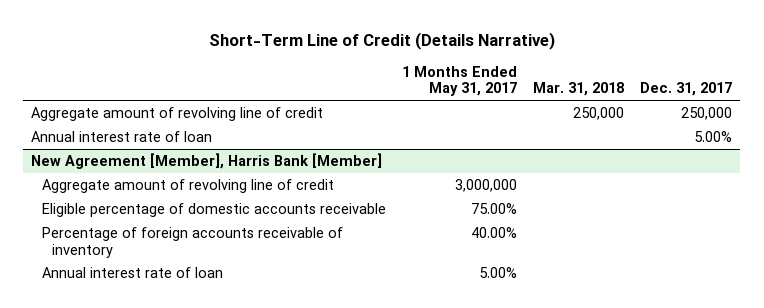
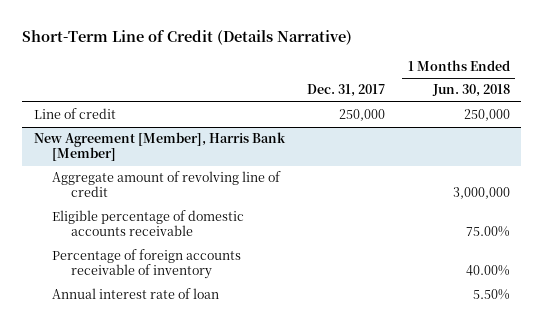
- | 1 Months Ended May 31, 2017 | Mar. 31, 2018 | Dec. 31, 2017
+ | Dec. 31, 2017 | 1 Months Ended Jun. 30, 2018
- Aggregate amount of revolving line of credit | | 250,000 | 250,000
- Annual interest rate of loan | | | 5.00%
+ Line of credit | 250,000 | 250,000

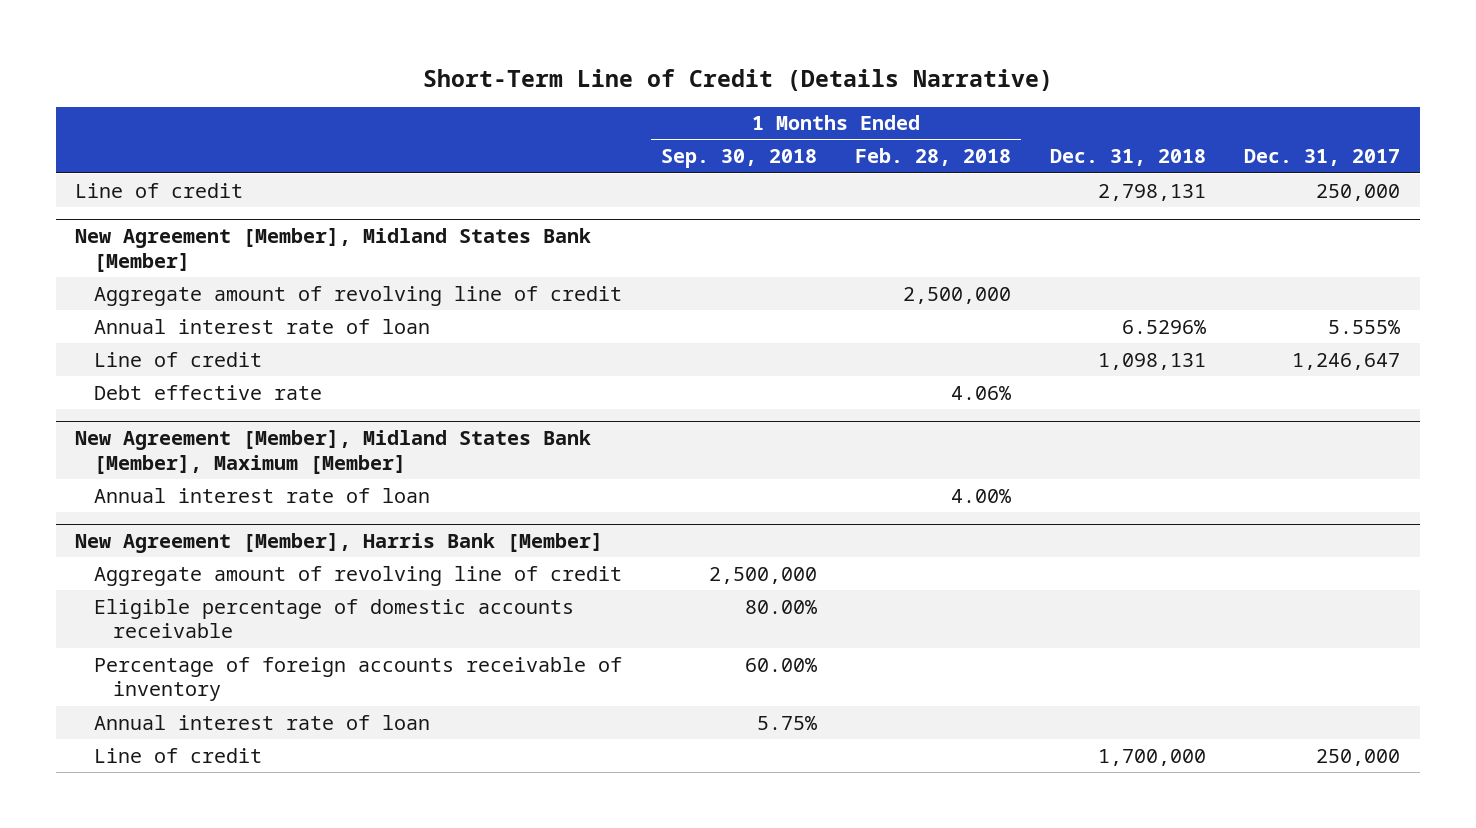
- | Dec. 31, 2017 | 1 Months Ended Jun. 30, 2018
+ | 1 Months Ended Sep. 30, 2018 | 1 Months Ended Feb. 28, 2018 | Dec. 31, 2018 | Dec. 31, 2017
+ New Agreement [Member], Midland States Bank [Member]
+ Aggregate amount of revolving line of credit | | 2,500,000 | |
+ Annual interest rate of loan | | | 6.5296% | 5.555%
+ Line of credit | | | 1,098,131 | 1,246,647
+ Debt effective rate | | 4.06% | |
+ New Agreement [Member], Midland States Bank [Member], Maximum [Member]
+ Annual interest rate of loan | | 4.00% | |
@ New Agreement [Member], Harris Bank [Member]
+ Line of credit | | | 1,700,000 | 250,000

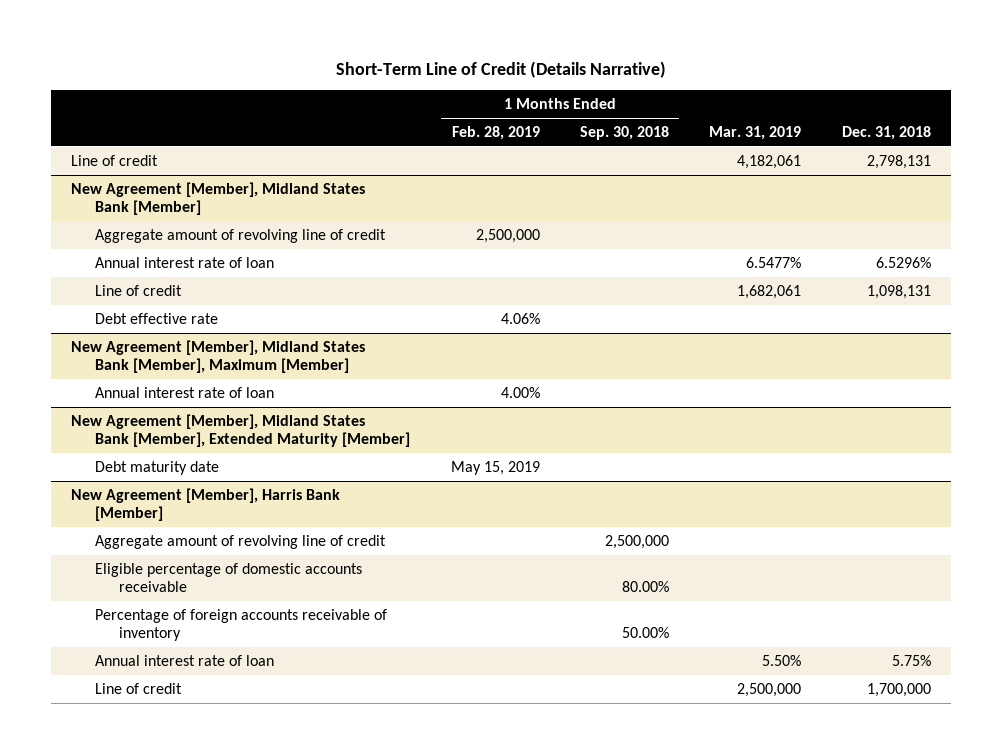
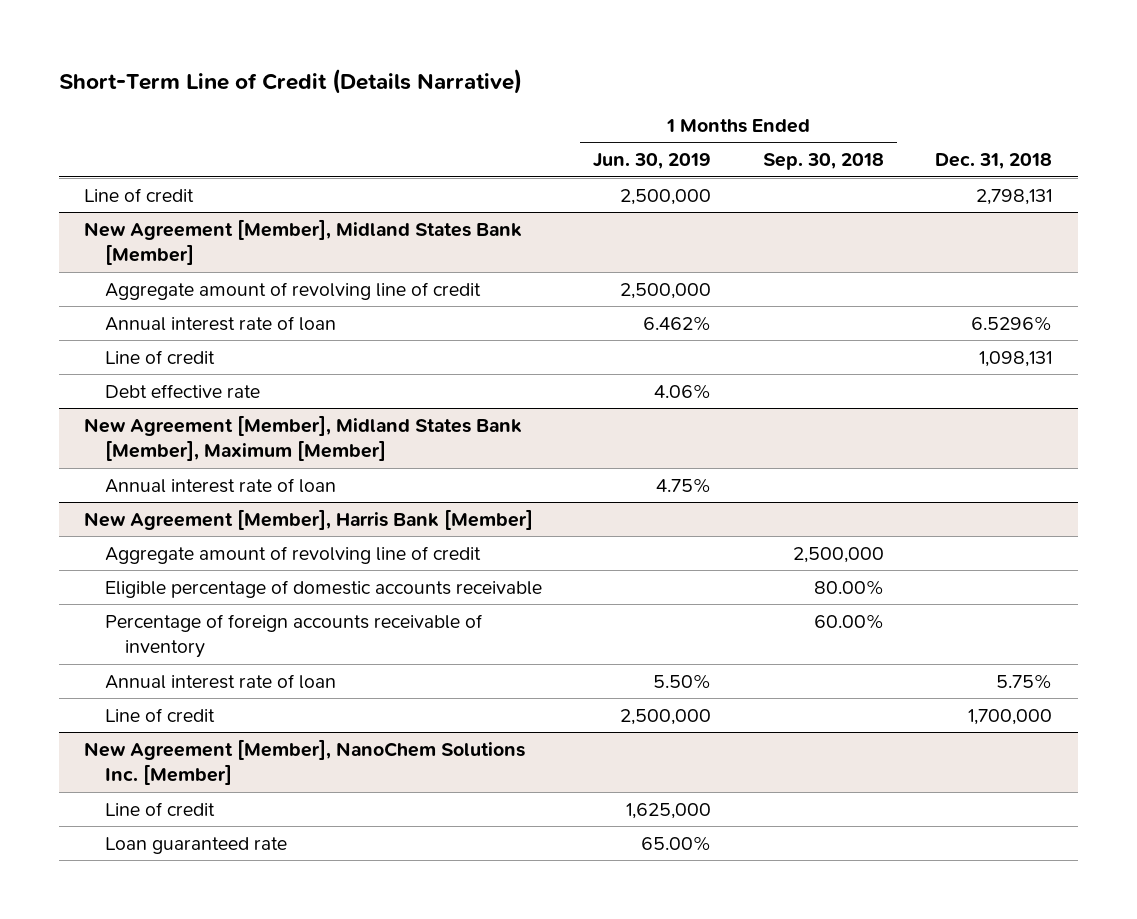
- | 1 Months Ended Feb. 28, 2019 | 1 Months Ended Sep. 30, 2018 | Mar. 31, 2019 | Dec. 31, 2018
+ | 1 Months Ended Jun. 30, 2019 | 1 Months Ended Sep. 30, 2018 | Dec. 31, 2018
- New Agreement [Member], Midland States Bank [Member], Extended Maturity [Member]
- Debt maturity date | May 15, 2019 | | |
@ New Agreement [Member], Harris Bank [Member]
- Percentage of foreign accounts receivable of inventory | | 50.00% | |
+ Percentage of foreign accounts receivable of inventory | | 60.00% |
+ New Agreement [Member], NanoChem Solutions Inc. [Member]
+ Line of credit | 1,625,000 | |
+ Loan guaranteed rate | 65.00% | |

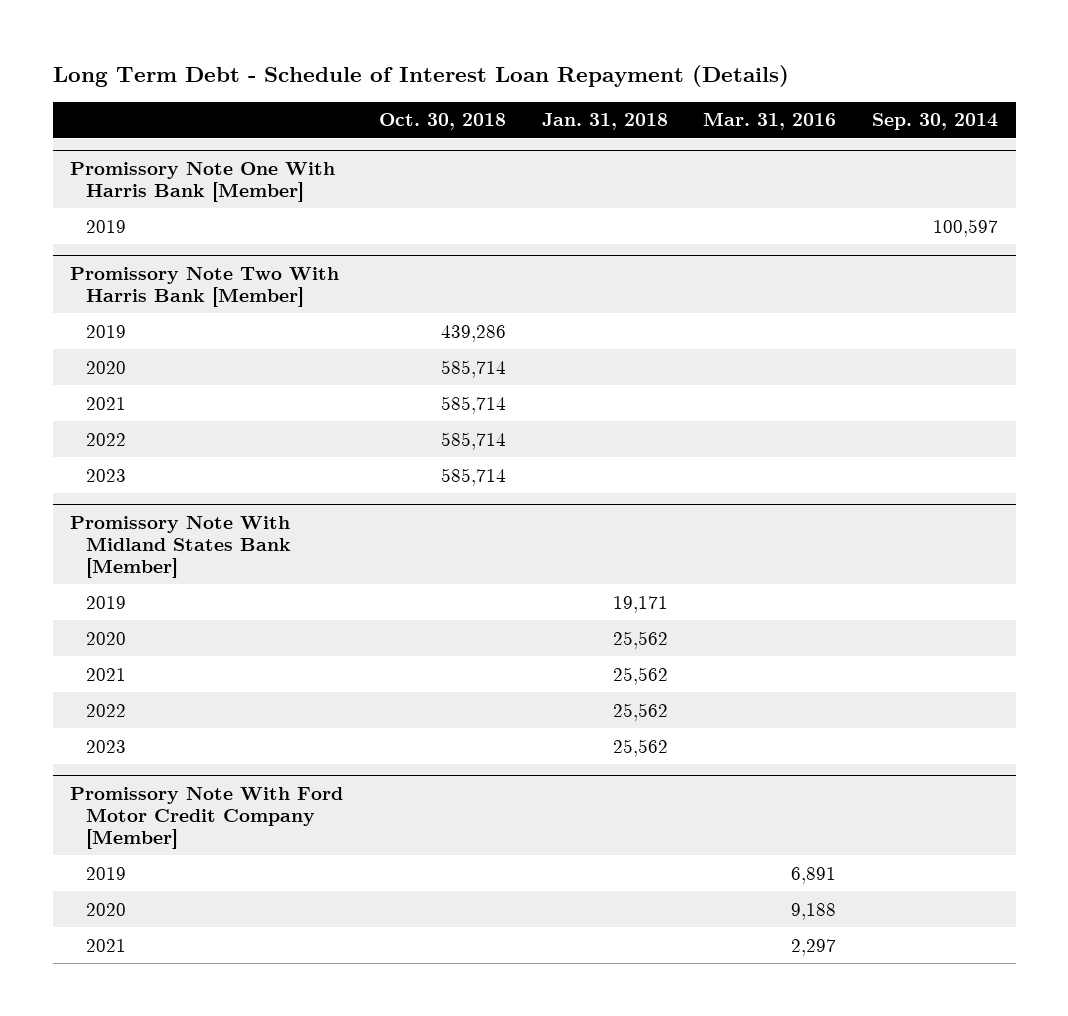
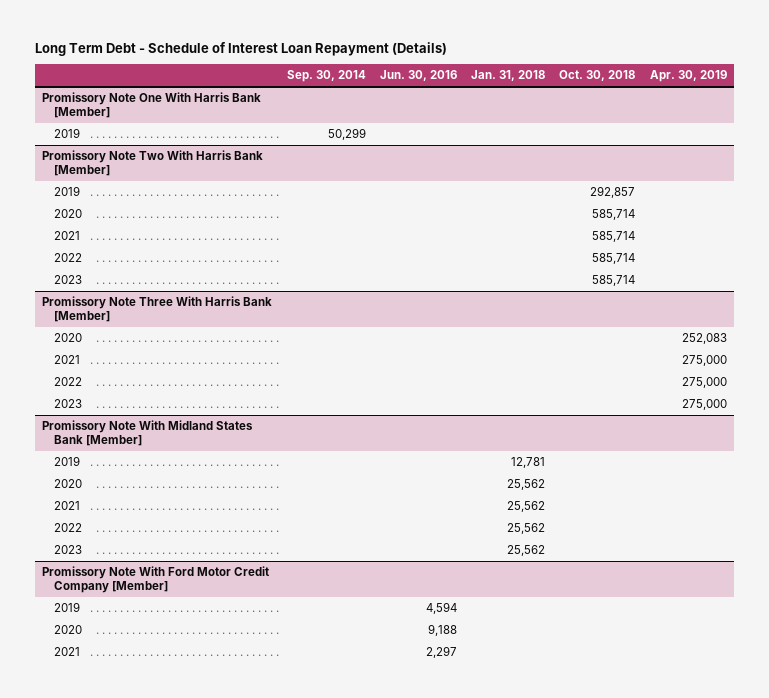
- | Oct. 30, 2018 | Jan. 31, 2018 | Mar. 31, 2016 | Sep. 30, 2014
+ | Sep. 30, 2014 | Jun. 30, 2016 | Jan. 31, 2018 | Oct. 30, 2018 | Apr. 30, 2019
@ Promissory Note One With Harris Bank [Member]
- 2019 | | | | 100,597
+ 2019 | 50,299 | | | |
@ Promissory Note Two With Harris Bank [Member]
- 2019 | 439,286 | | |
+ 2019 | | | | 292,857 |
+ Promissory Note Three With Harris Bank [Member]
+ 2020 | | | | | 252,083
+ 2021 | | | | | 275,000
+ 2022 | | | | | 275,000
+ 2023 | | | | | 275,000
@ Promissory Note With Midland States Bank [Member]
- 2019 | | 19,171 | |
+ 2019 | | | 12,781 | |

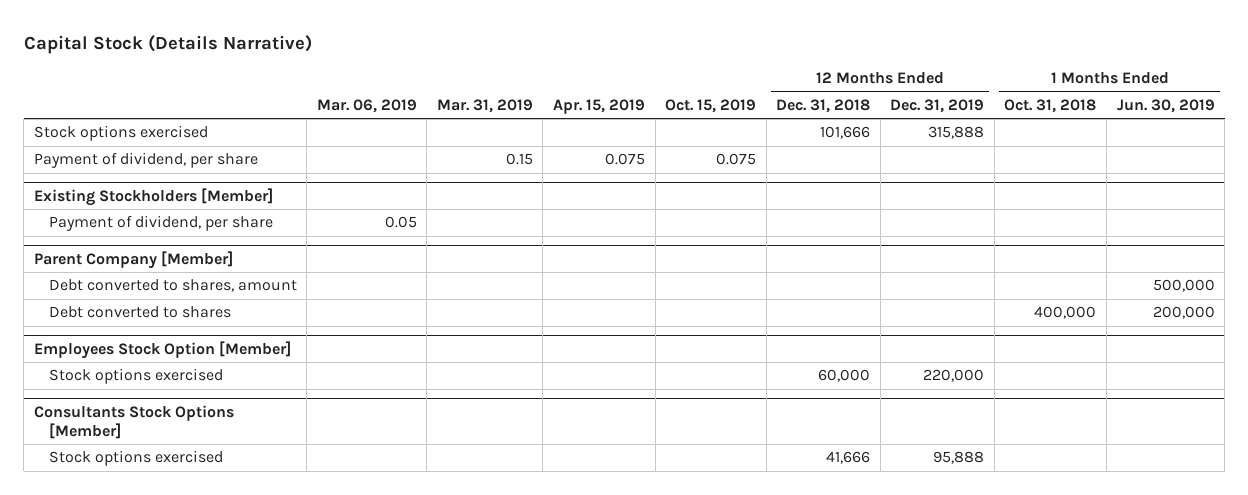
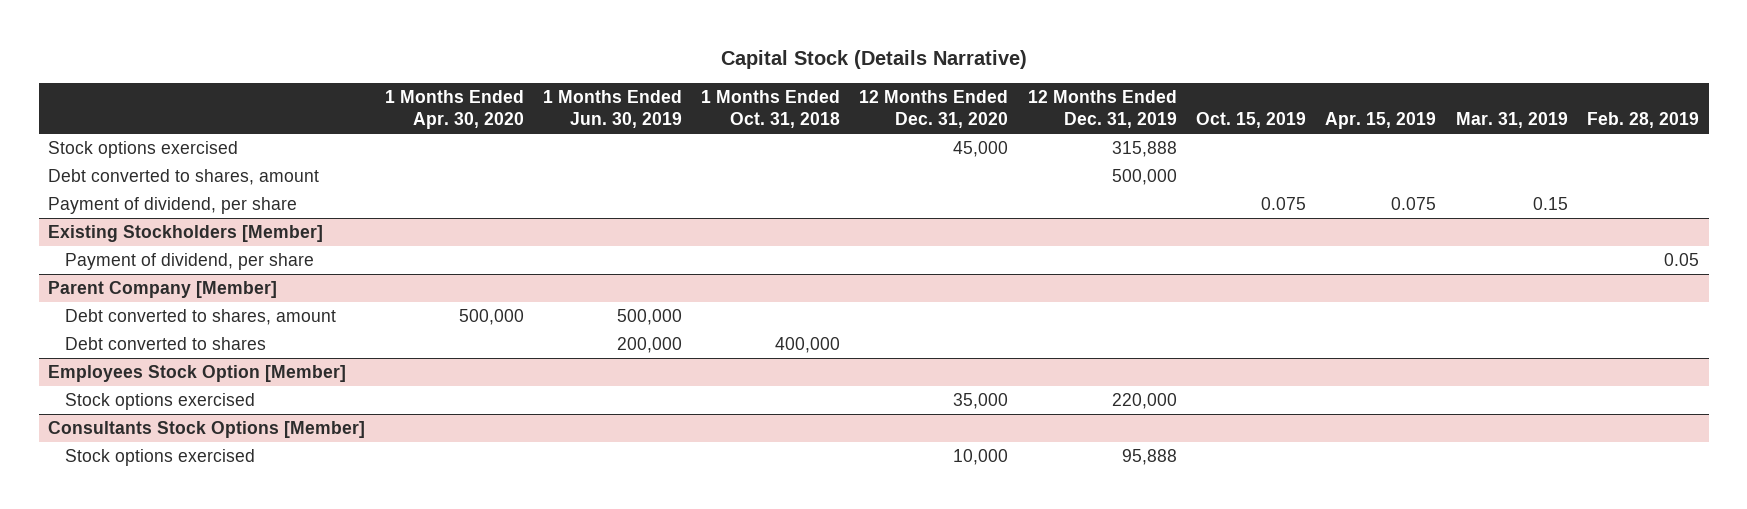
- | Mar. 06, 2019 | Mar. 31, 2019 | Apr. 15, 2019 | Oct. 15, 2019 | 12 Months Ended Dec. 31, 2018 | 12 Months Ended Dec. 31, 2019 | 1 Months Ended Oct. 31, 2018 | 1 Months Ended Jun. 30, 2019
+ | 1 Months Ended Apr. 30, 2020 | 1 Months Ended Jun. 30, 2019 | 1 Months Ended Oct. 31, 2018 | 12 Months Ended Dec. 31, 2020 | 12 Months Ended Dec. 31, 2019 | Oct. 15, 2019 | Apr. 15, 2019 | Mar. 31, 2019 | Feb. 28, 2019
+ Debt converted to shares, amount | | | | | 500,000 | | | |

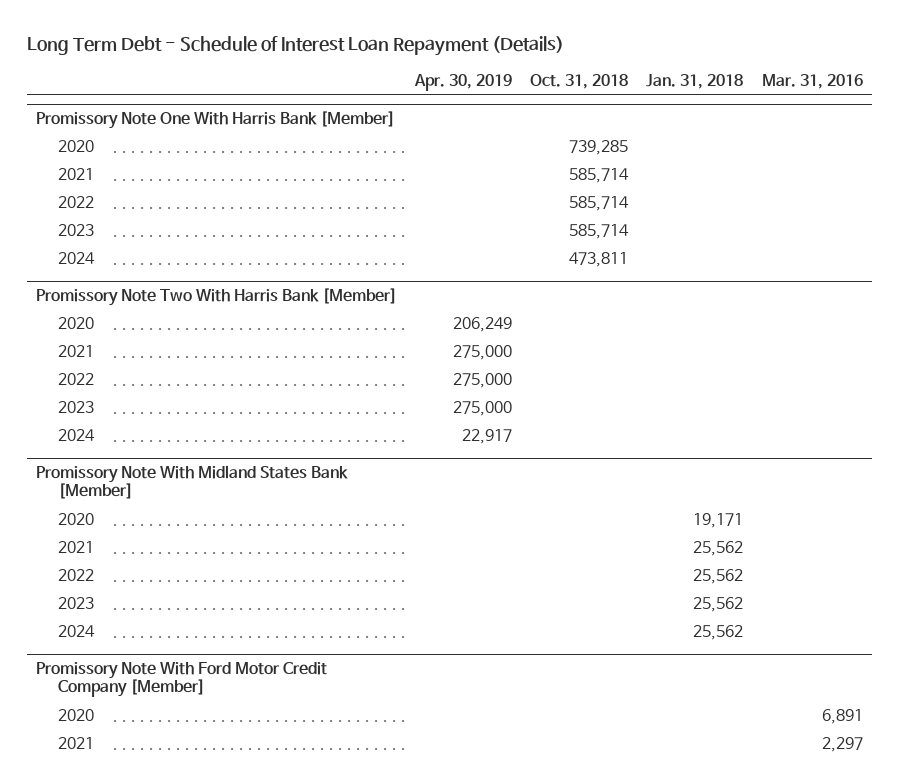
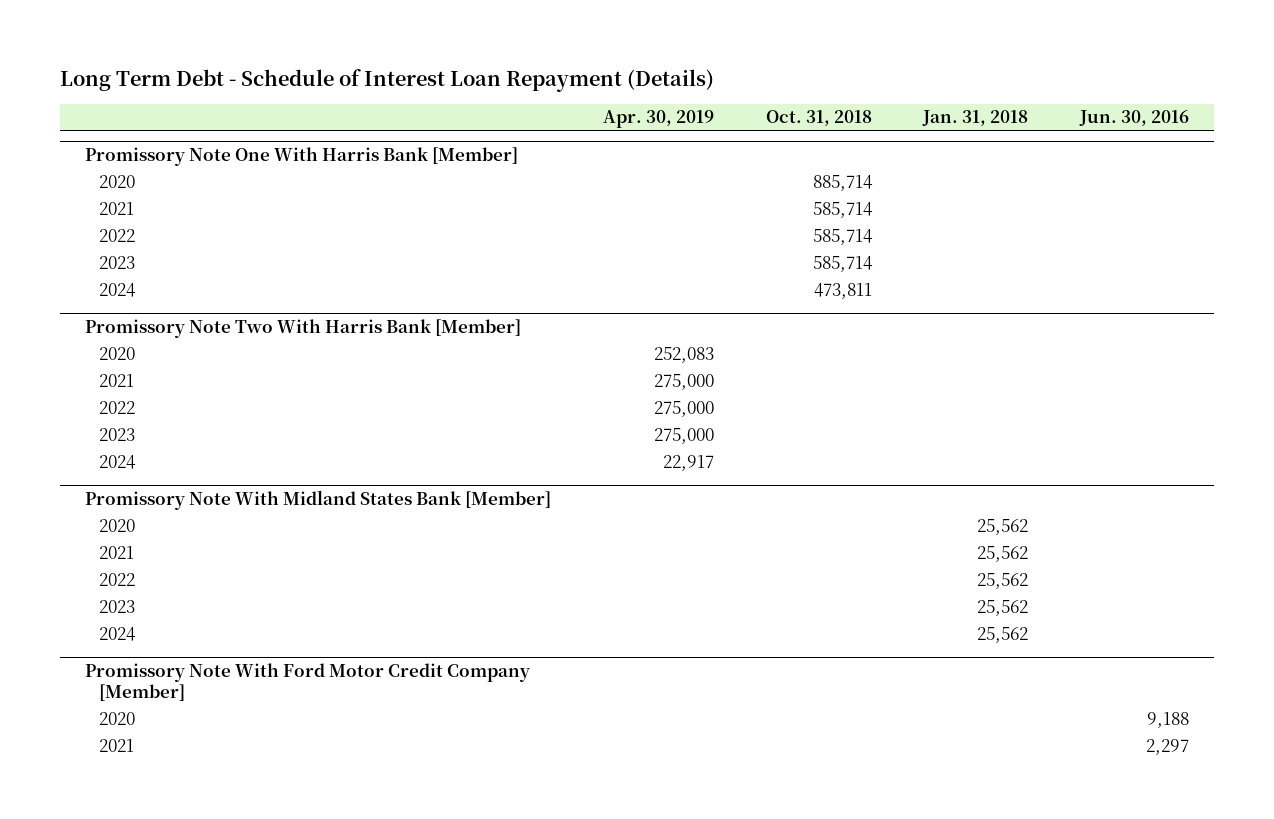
- | Apr. 30, 2019 | Oct. 31, 2018 | Jan. 31, 2018 | Mar. 31, 2016
+ | Apr. 30, 2019 | Oct. 31, 2018 | Jan. 31, 2018 | Jun. 30, 2016
@ Promissory Note One With Harris Bank [Member]
- 2020 | | 739,285 | |
+ 2020 | | 885,714 | |
@ Promissory Note Two With Harris Bank [Member]
- 2020 | 206,249 | | |
+ 2020 | 252,083 | | |
@ Promissory Note With Midland States Bank [Member]
- 2020 | | | 19,171 |
+ 2020 | | | 25,562 |

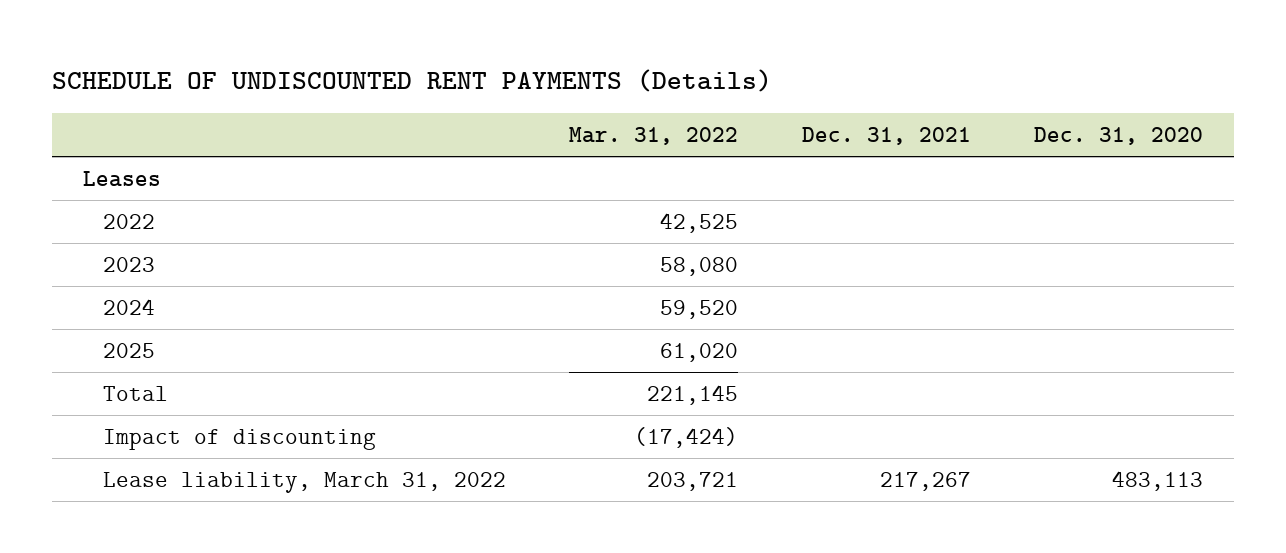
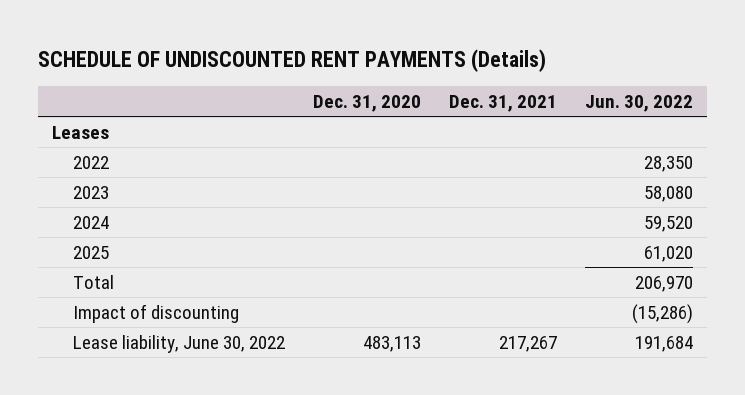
- | Mar. 31, 2022 | Dec. 31, 2021 | Dec. 31, 2020
+ | Dec. 31, 2020 | Dec. 31, 2021 | Jun. 30, 2022
- Lease liability, March 31, 2022 | 203,721 | 217,267 | 483,113
+ Lease liability, June 30, 2022 | 483,113 | 217,267 | 191,684

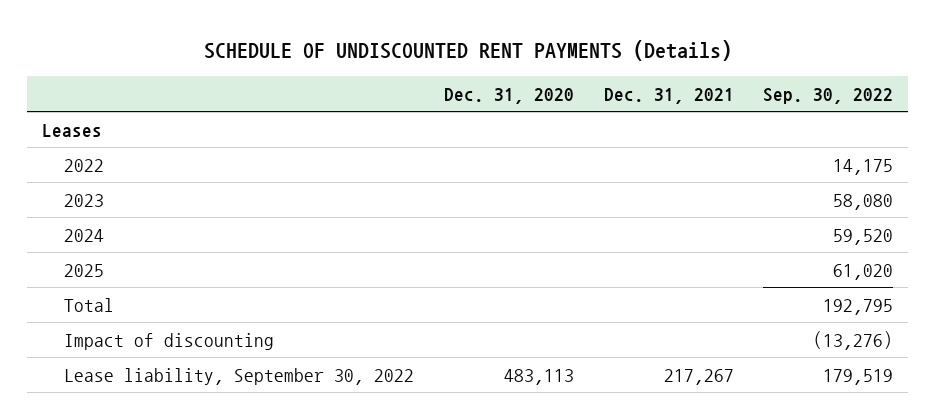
- | Dec. 31, 2020 | Dec. 31, 2021 | Jun. 30, 2022
+ | Dec. 31, 2020 | Dec. 31, 2021 | Sep. 30, 2022
- Lease liability, June 30, 2022 | 483,113 | 217,267 | 191,684
+ Lease liability, September 30, 2022 | 483,113 | 217,267 | 179,519

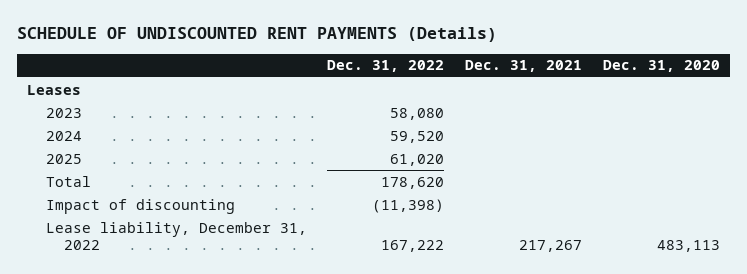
- | Dec. 31, 2020 | Dec. 31, 2021 | Sep. 30, 2022
+ | Dec. 31, 2022 | Dec. 31, 2021 | Dec. 31, 2020
- 2022 | | | 14,175
- Lease liability, September 30, 2022 | 483,113 | 217,267 | 179,519
+ Lease liability, December 31, 2022 | 167,222 | 217,267 | 483,113

